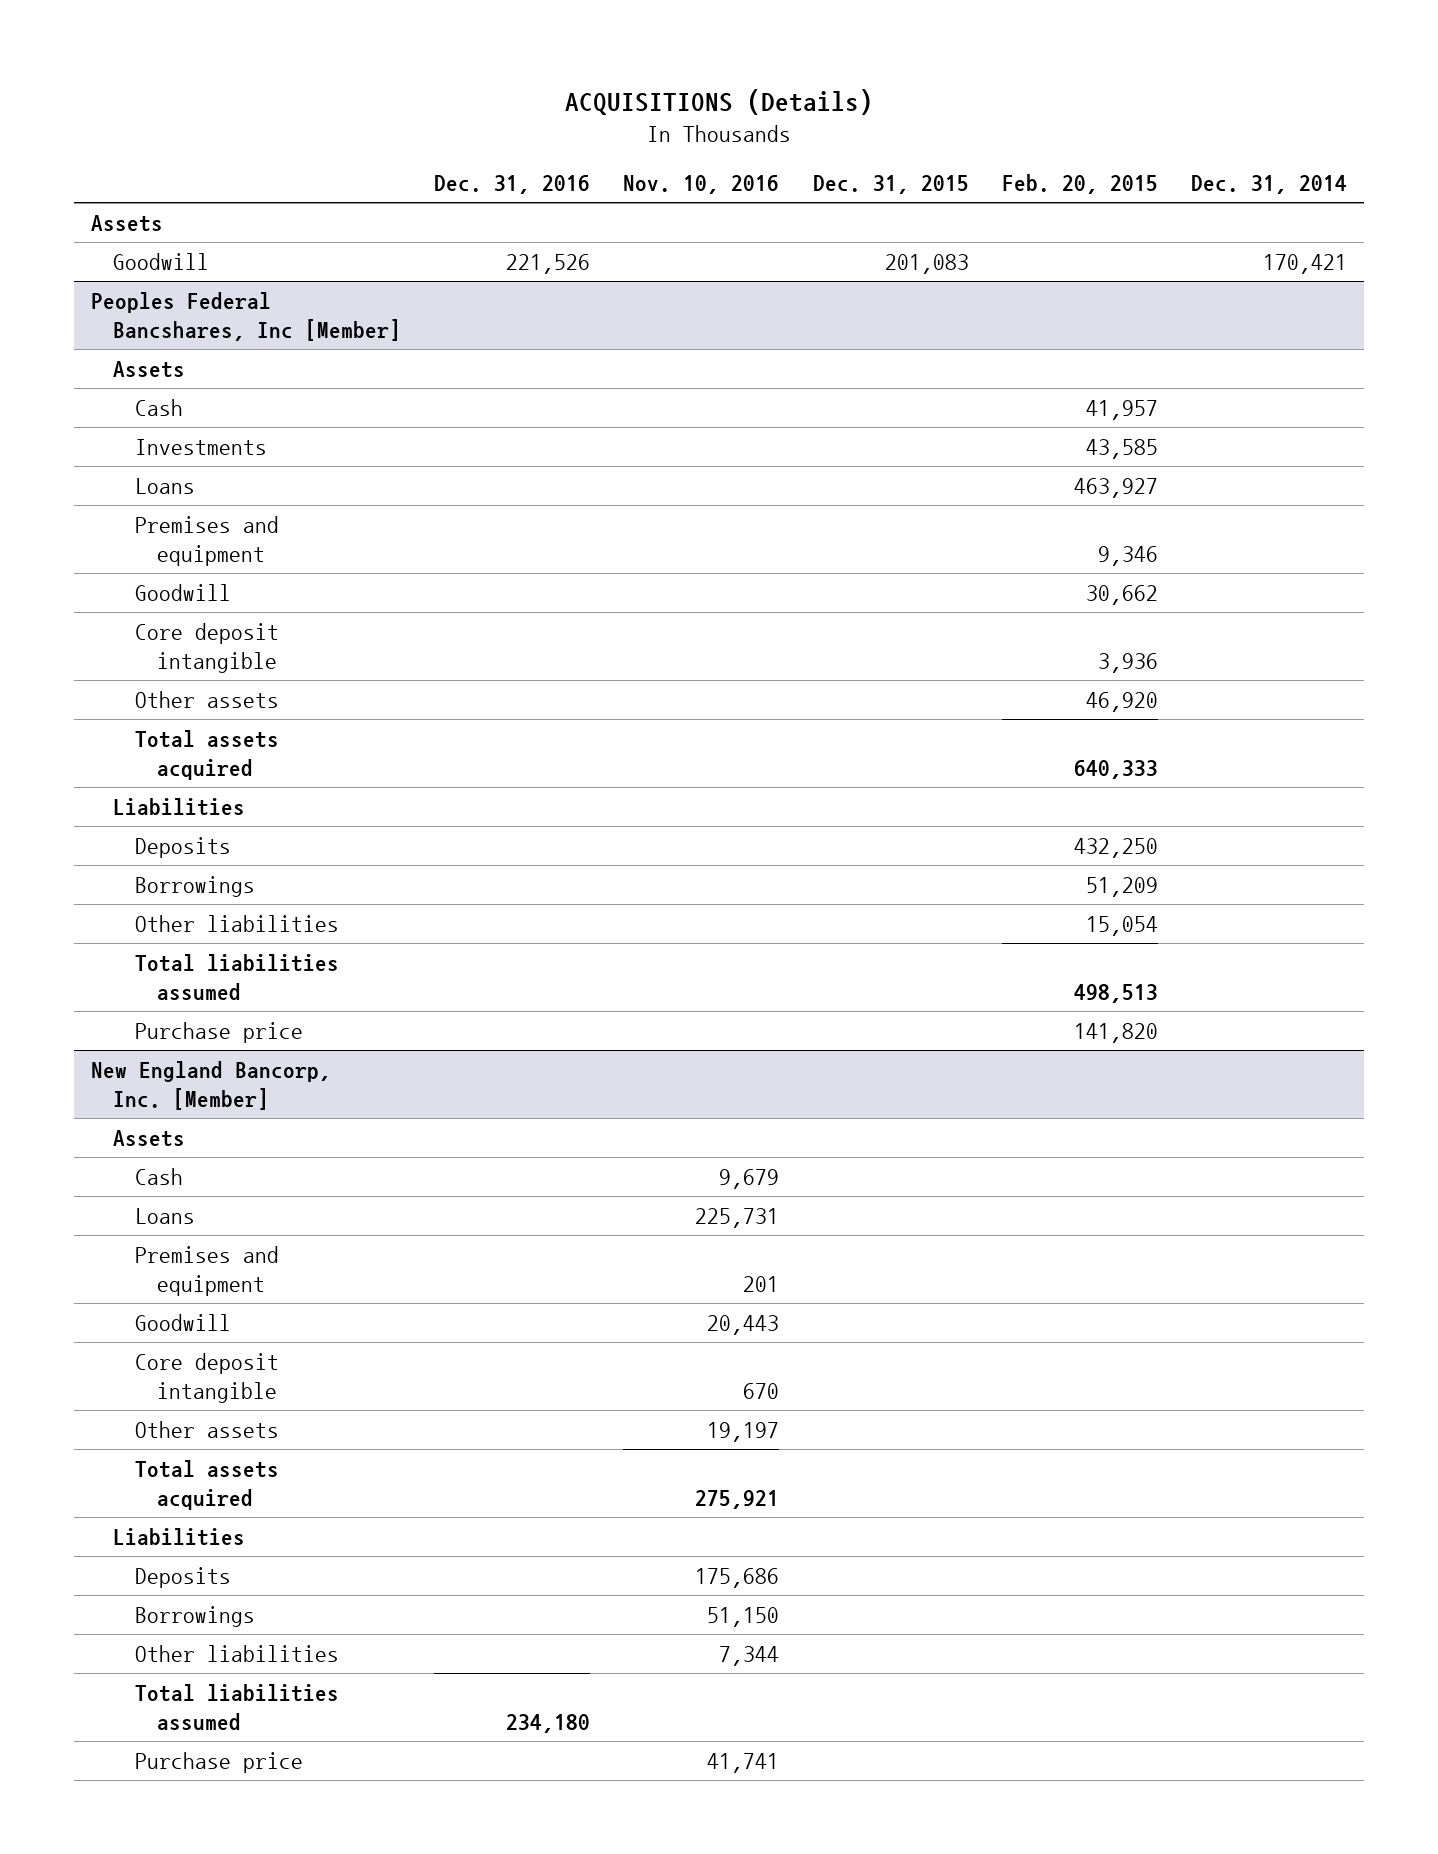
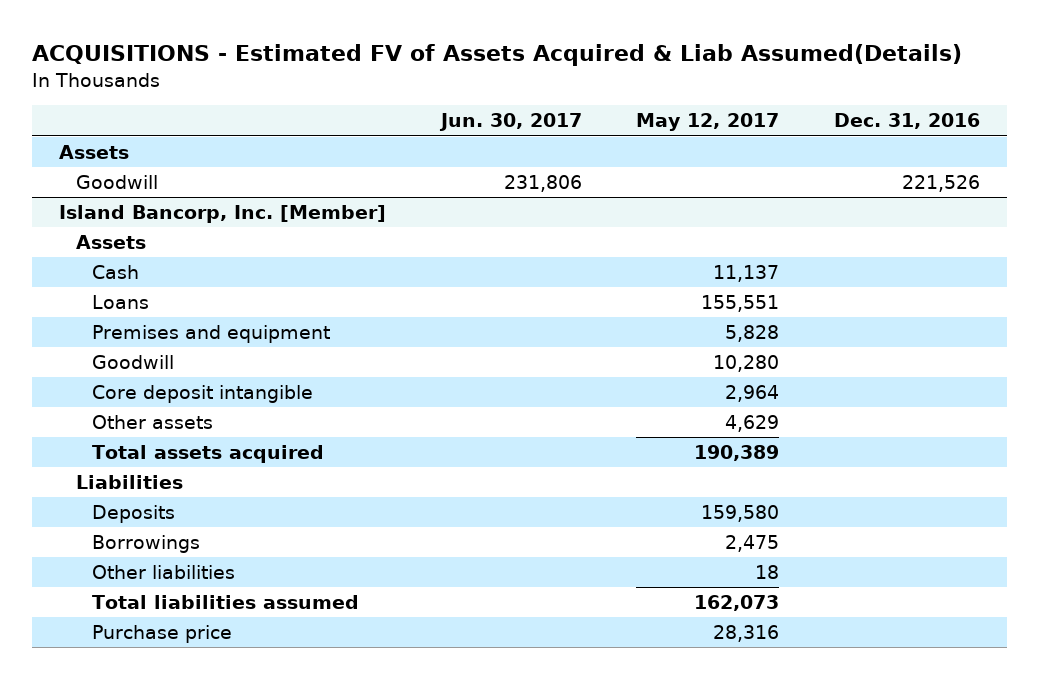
- ACQUISITIONS (Details)
+ ACQUISITIONS - Estimated FV of Assets Acquired & Liab Assumed(Details)
- | Dec. 31, 2016 | Nov. 10, 2016 | Dec. 31, 2015 | Feb. 20, 2015 | Dec. 31, 2014
+ | Jun. 30, 2017 | May 12, 2017 | Dec. 31, 2016
- Peoples Federal Bancshares, Inc [Member]
- Assets
- Cash | | | | 41,957 |
- Investments | | | | 43,585 |
- Loans | | | | 463,927 |
- Premises and equipment | | | | 9,346 |
- Goodwill | | | | 30,662 |
- Core deposit intangible | | | | 3,936 |
- Other assets | | | | 46,920 |
- Total assets acquired | | | | 640,333 |
- Liabilities
- Deposits | | | | 432,250 |
- Borrowings | | | | 51,209 |
- Other liabilities | | | | 15,054 |
- Total liabilities assumed | | | | 498,513 |
- Purchase price | | | | 141,820 |
- New England Bancorp, Inc. [Member]
- Assets
- Cash | | 9,679 | | |
- Loans | | 225,731 | | |
- Premises and equipment | | 201 | | |
- Goodwill | | 20,443 | | |
- Core deposit intangible | | 670 | | |
- Other assets | | 19,197 | | |
- Total assets acquired | | 275,921 | | |
- Liabilities
- Deposits | | 175,686 | | |
- Borrowings | | 51,150 | | |
- Other liabilities | | 7,344 | | |
- Total liabilities assumed | 234,180 | | | |
- Purchase price | | 41,741 | | |
+ Island Bancorp, Inc. [Member]
+ Assets
+ Cash | | 11,137 |
+ Loans | | 155,551 |
+ Premises and equipment | | 5,828 |
+ Goodwill | | 10,280 |
+ Core deposit intangible | | 2,964 |
+ Other assets | | 4,629 |
+ Total assets acquired | | 190,389 |
+ Liabilities
+ Deposits | | 159,580 |
+ Borrowings | | 2,475 |
+ Other liabilities | | 18 |
+ Total liabilities assumed | | 162,073 |
+ Purchase price | | 28,316 |

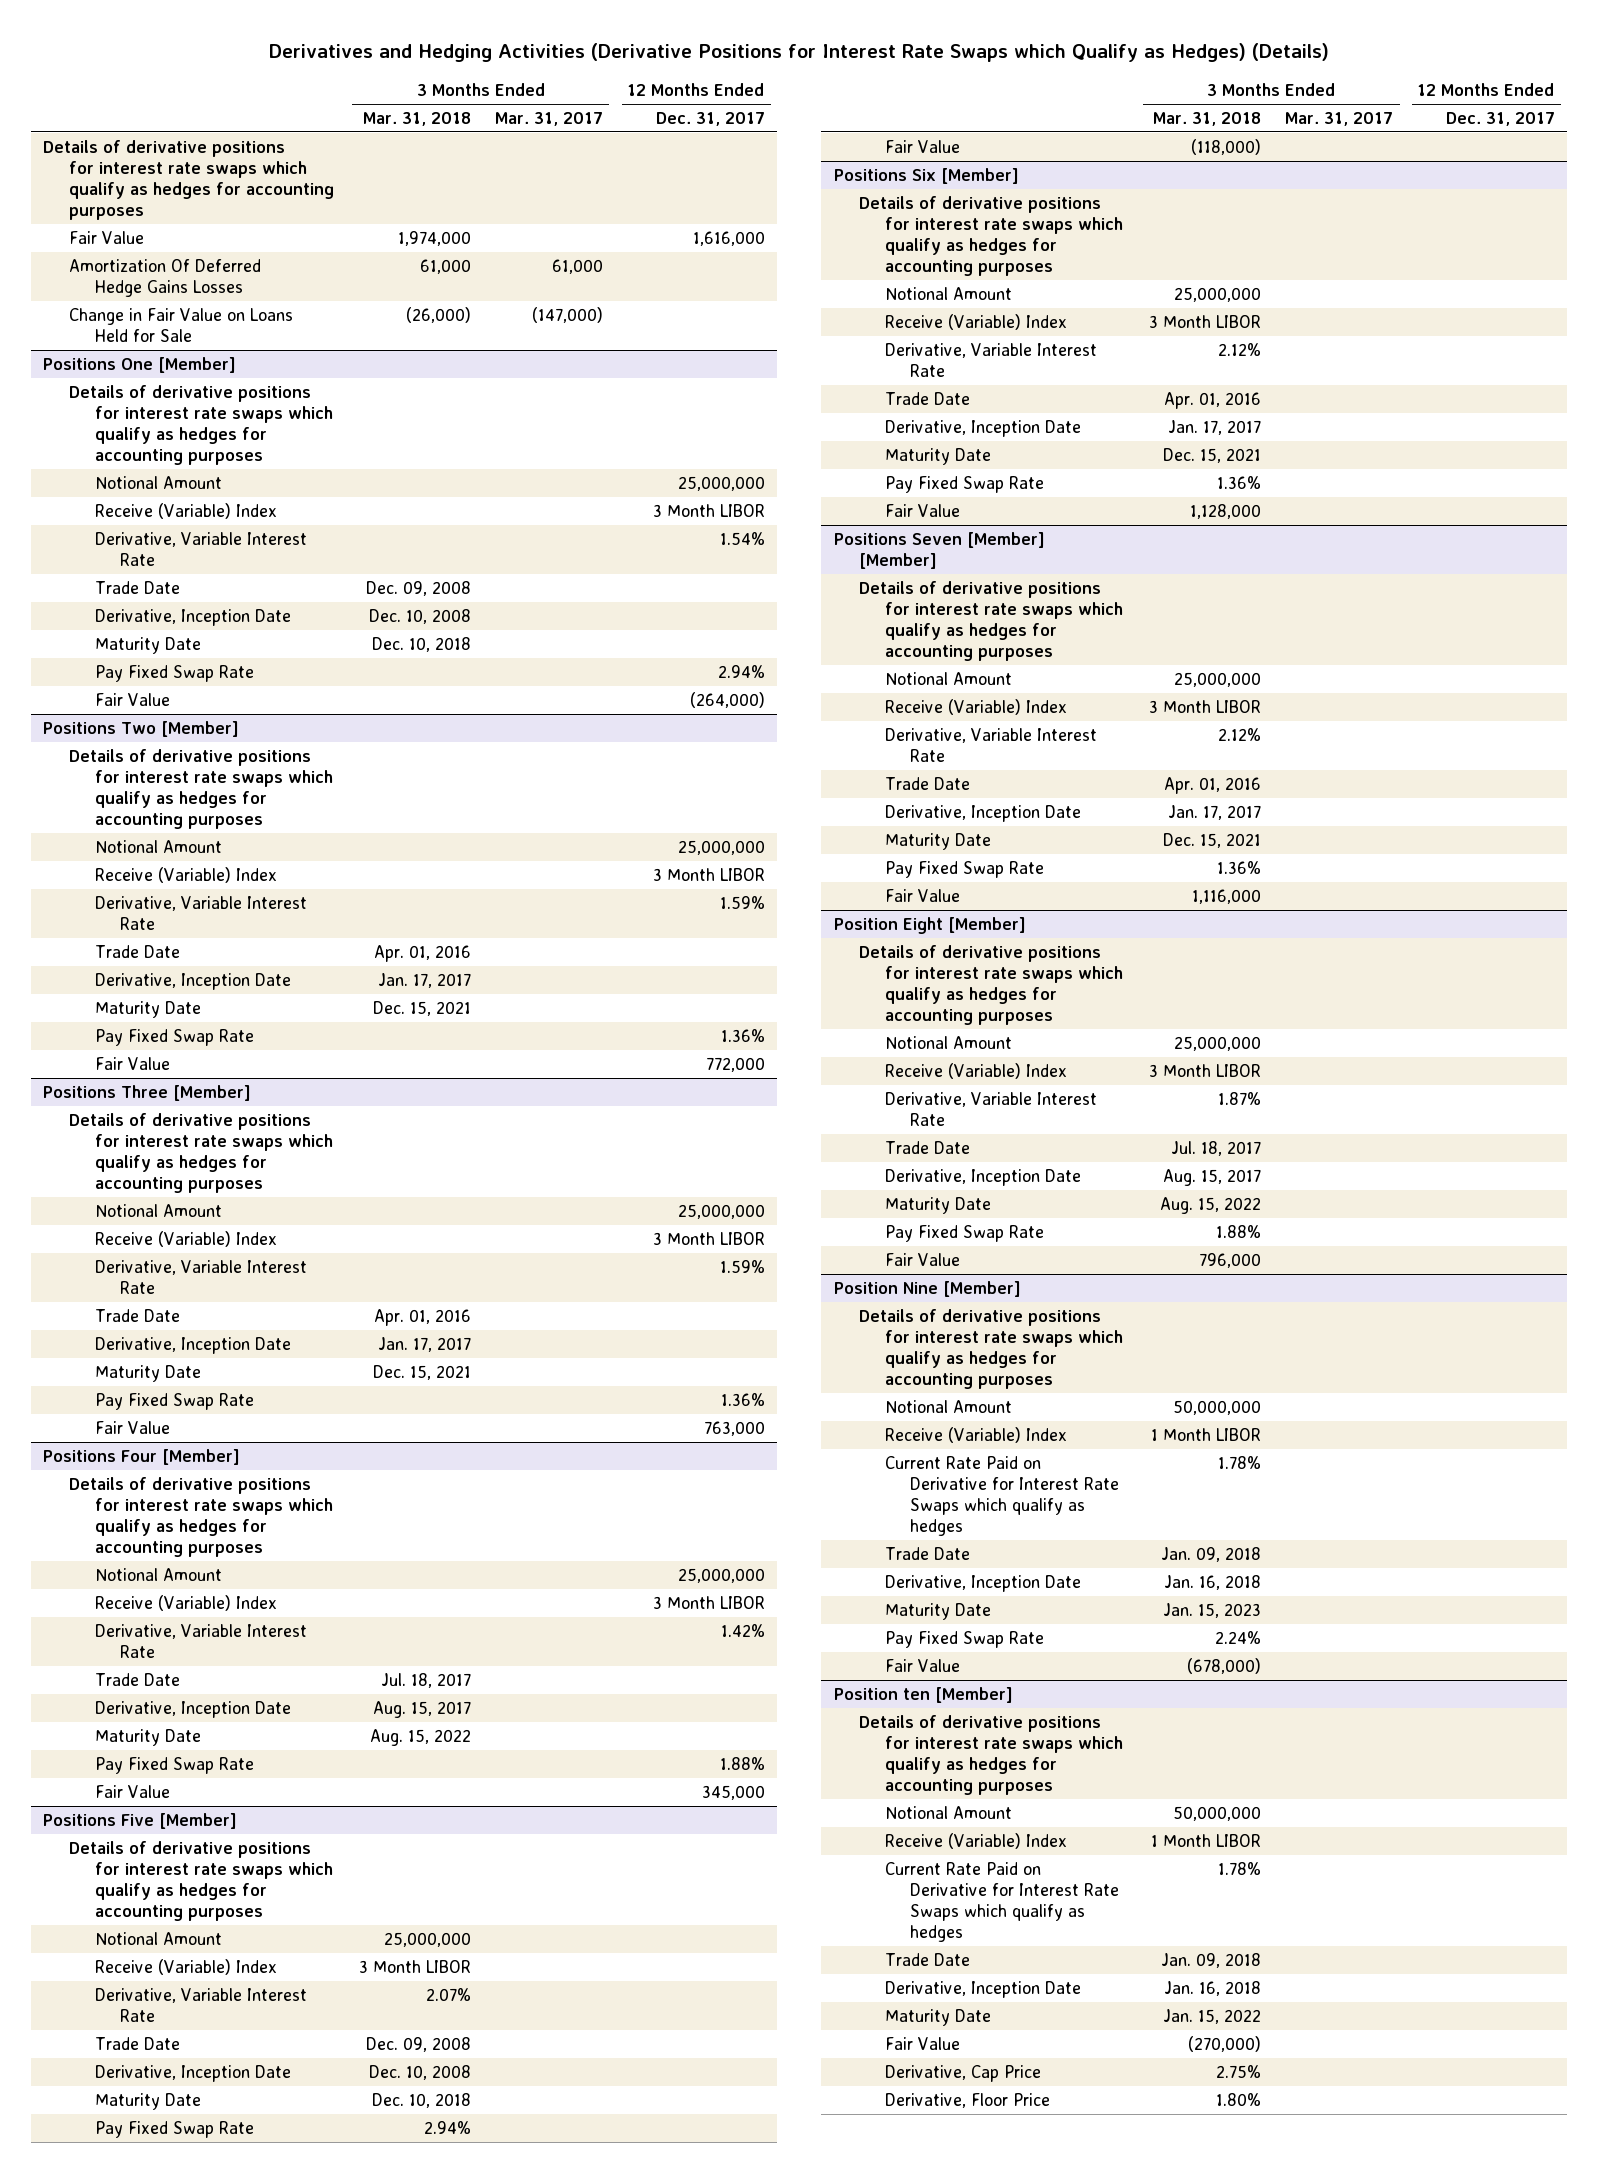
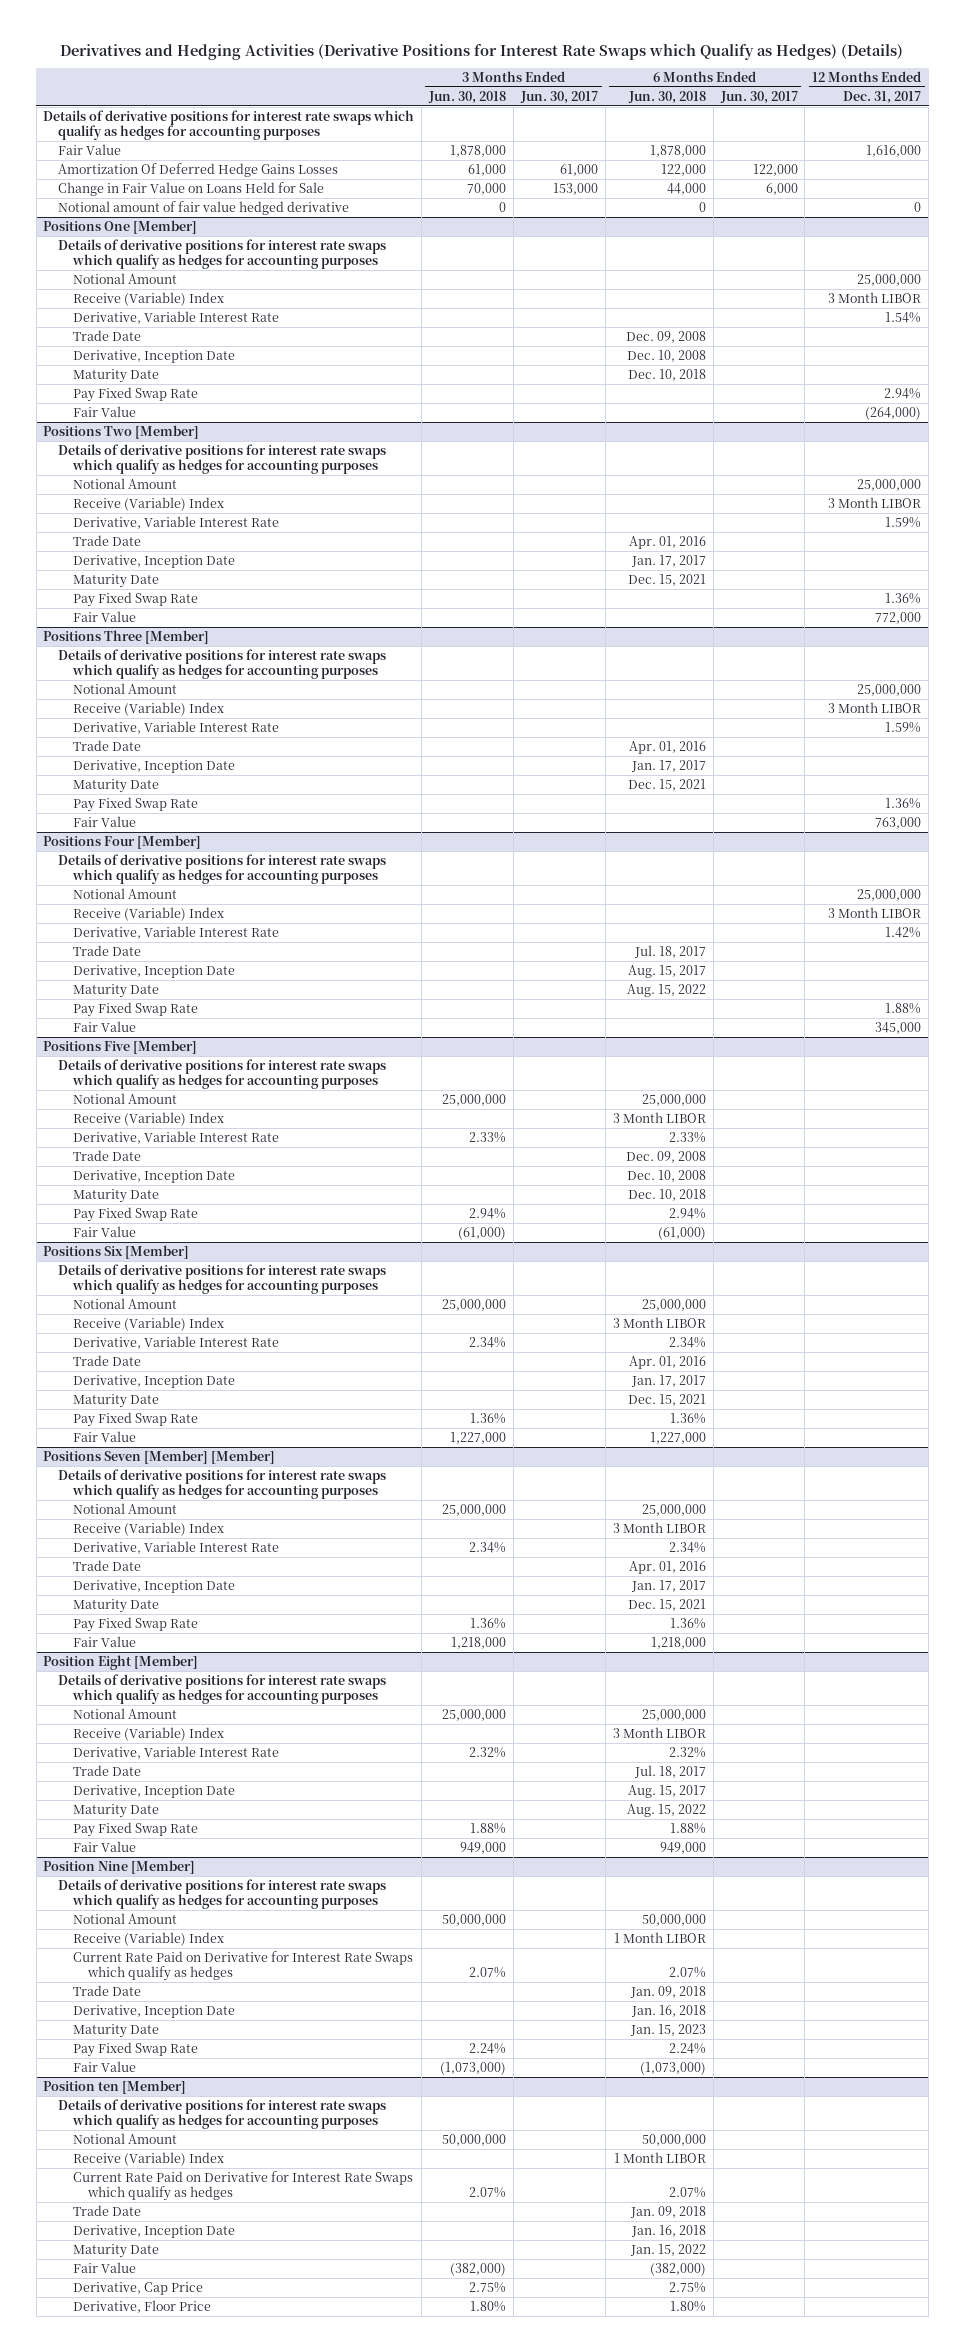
- | 3 Months Ended Mar. 31, 2018 | 3 Months Ended Mar. 31, 2017 | 12 Months Ended Dec. 31, 2017
+ | 3 Months Ended Jun. 30, 2018 | 3 Months Ended Jun. 30, 2017 | 6 Months Ended Jun. 30, 2018 | 6 Months Ended Jun. 30, 2017 | 12 Months Ended Dec. 31, 2017
+ Notional amount of fair value hedged derivative | 0 | | 0 | | 0

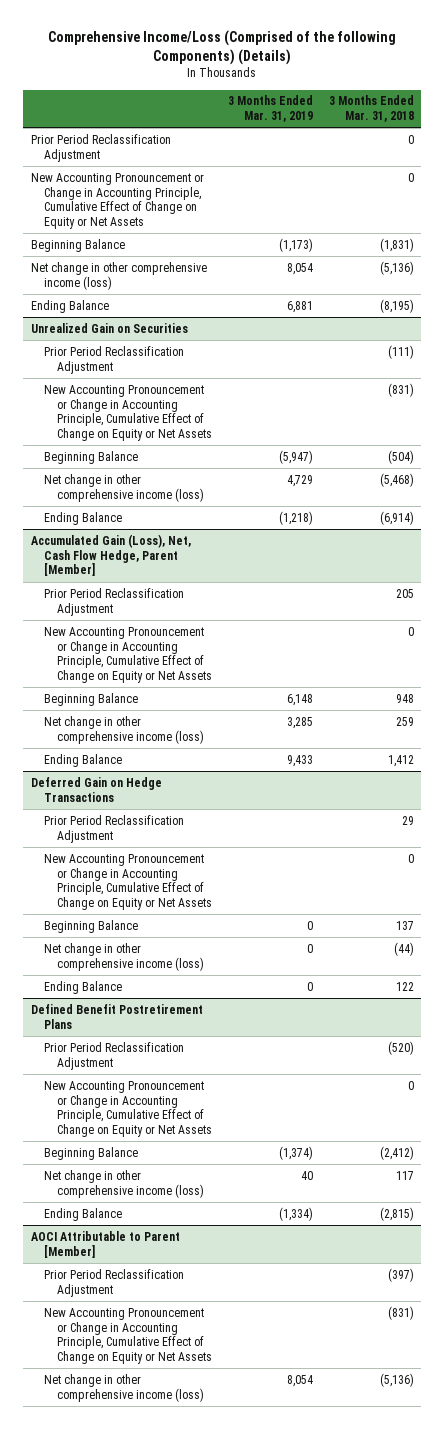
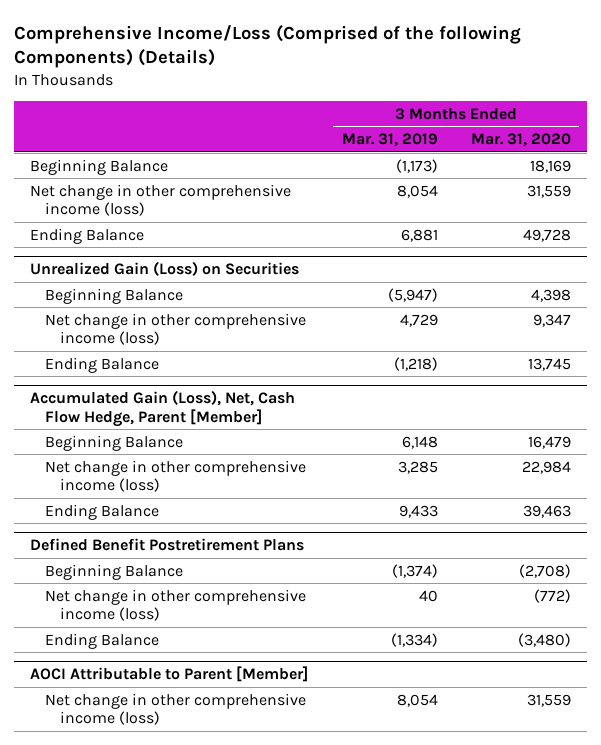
- | 3 Months Ended Mar. 31, 2019 | 3 Months Ended Mar. 31, 2018
+ | 3 Months Ended Mar. 31, 2019 | 3 Months Ended Mar. 31, 2020
- Prior Period Reclassification Adjustment | | 0
- New Accounting Pronouncement or Change in Accounting Principle, Cumulative Effect of Change on Equity or Net Assets | | 0
- Unrealized Gain on Securities
- Prior Period Reclassification Adjustment | | (111)
- New Accounting Pronouncement or Change in Accounting Principle, Cumulative Effect of Change on Equity or Net Assets | | (831)
+ Unrealized Gain (Loss) on Securities
@ Accumulated Gain (Loss), Net, Cash Flow Hedge, Parent [Member]
- Prior Period Reclassification Adjustment | | 205
- New Accounting Pronouncement or Change in Accounting Principle, Cumulative Effect of Change on Equity or Net Assets | | 0
- Deferred Gain on Hedge Transactions
- Prior Period Reclassification Adjustment | | 29
- New Accounting Pronouncement or Change in Accounting Principle, Cumulative Effect of Change on Equity or Net Assets | | 0
- Beginning Balance | 0 | 137
- Net change in other comprehensive income (loss) | 0 | (44)
- Ending Balance | 0 | 122
@ Defined Benefit Postretirement Plans
- Prior Period Reclassification Adjustment | | (520)
- New Accounting Pronouncement or Change in Accounting Principle, Cumulative Effect of Change on Equity or Net Assets | | 0
@ AOCI Attributable to Parent [Member]
- Prior Period Reclassification Adjustment | | (397)
- New Accounting Pronouncement or Change in Accounting Principle, Cumulative Effect of Change on Equity or Net Assets | | (831)

